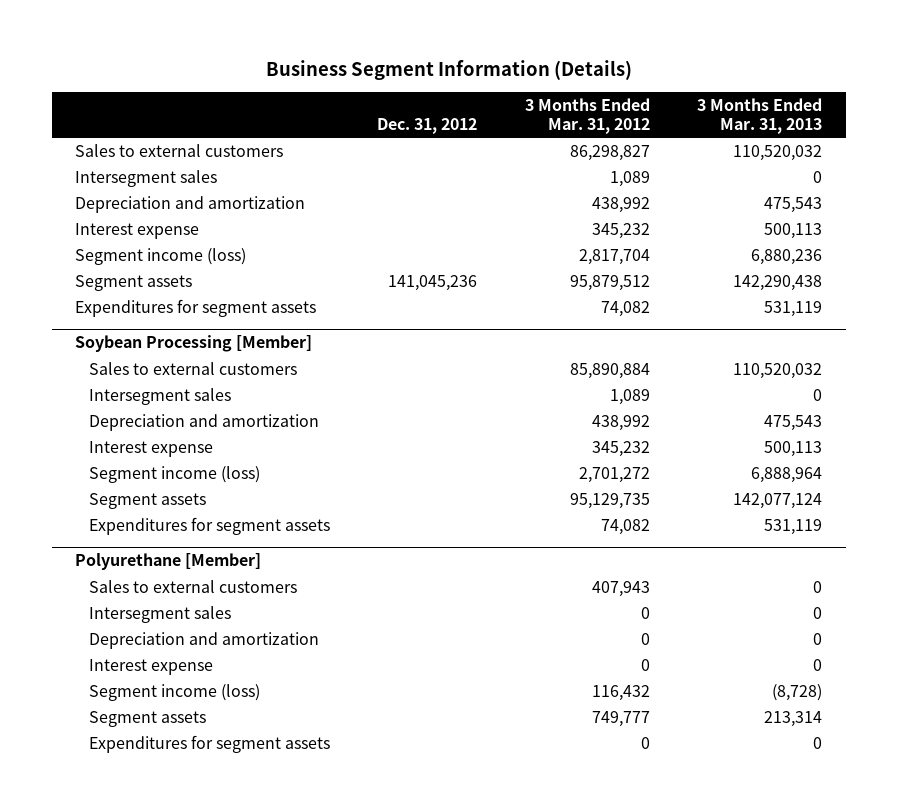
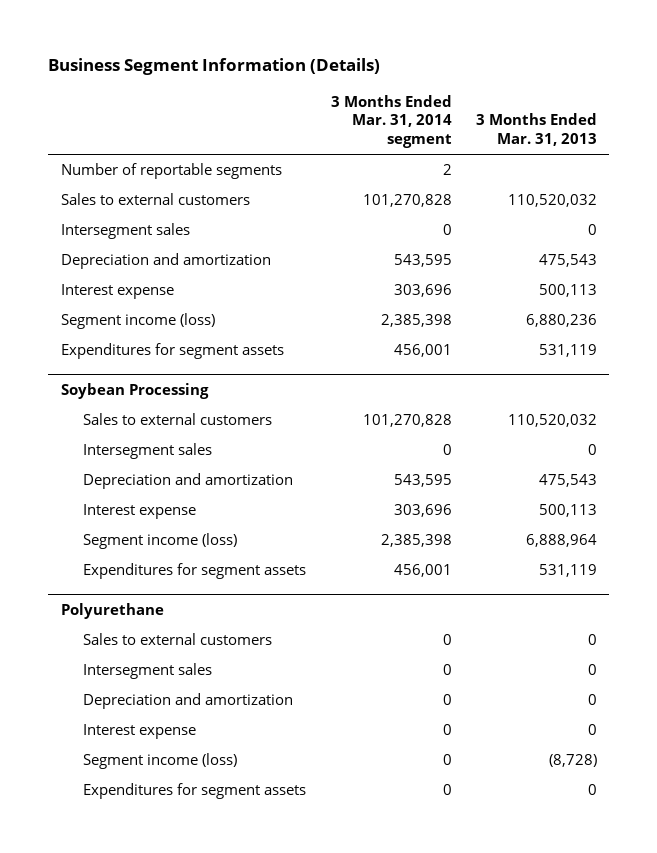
- | Dec. 31, 2012 | 3 Months Ended Mar. 31, 2012 | 3 Months Ended Mar. 31, 2013
+ | 3 Months Ended Mar. 31, 2014 segment | 3 Months Ended Mar. 31, 2013
+ Number of reportable segments | 2 |
- Segment assets | 141,045,236 | 95,879,512 | 142,290,438
- Soybean Processing [Member]
+ Soybean Processing
- Segment assets | | 95,129,735 | 142,077,124
- Polyurethane [Member]
+ Polyurethane
- Segment assets | | 749,777 | 213,314

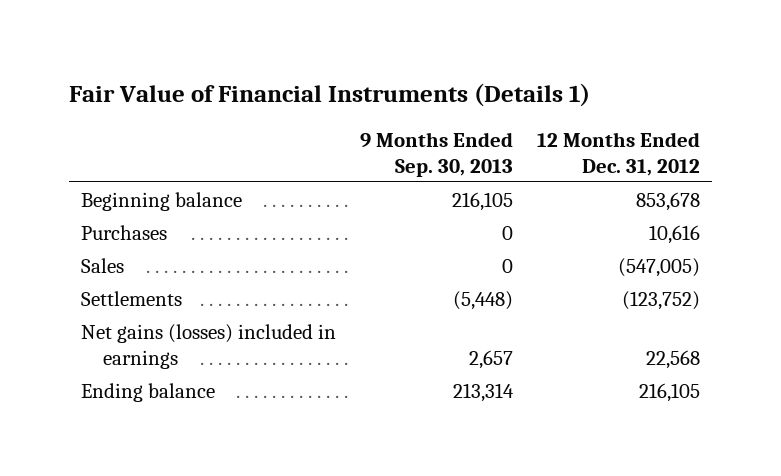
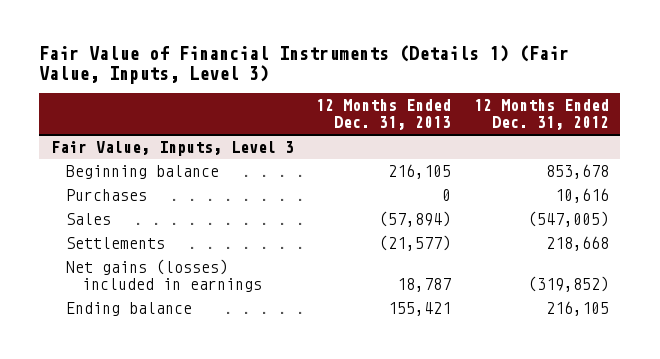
- Fair Value of Financial Instruments (Details 1)
+ Fair Value of Financial Instruments (Details 1) (Fair Value, Inputs, Level 3)
- | 9 Months Ended Sep. 30, 2013 | 12 Months Ended Dec. 31, 2012
+ | 12 Months Ended Dec. 31, 2013 | 12 Months Ended Dec. 31, 2012
+ Fair Value, Inputs, Level 3
- Settlements | (5,448) | (123,752)
- Net gains (losses) included in earnings | 2,657 | 22,568
+ Settlements | (21,577) | 218,668
+ Net gains (losses) included in earnings | 18,787 | (319,852)

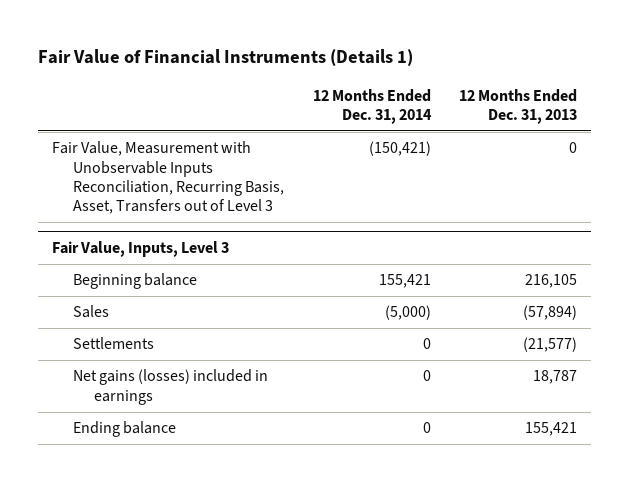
- Fair Value of Financial Instruments (Details 1) (Fair Value, Inputs, Level 3)
+ Fair Value of Financial Instruments (Details 1)
- | 12 Months Ended Dec. 31, 2013 | 12 Months Ended Dec. 31, 2012
+ | 12 Months Ended Dec. 31, 2014 | 12 Months Ended Dec. 31, 2013
+ Fair Value, Measurement with Unobservable Inputs Reconciliation, Recurring Basis, Asset, Transfers out of Level 3 | (150,421) | 0
@ Fair Value, Inputs, Level 3
- Purchases | 0 | 10,616

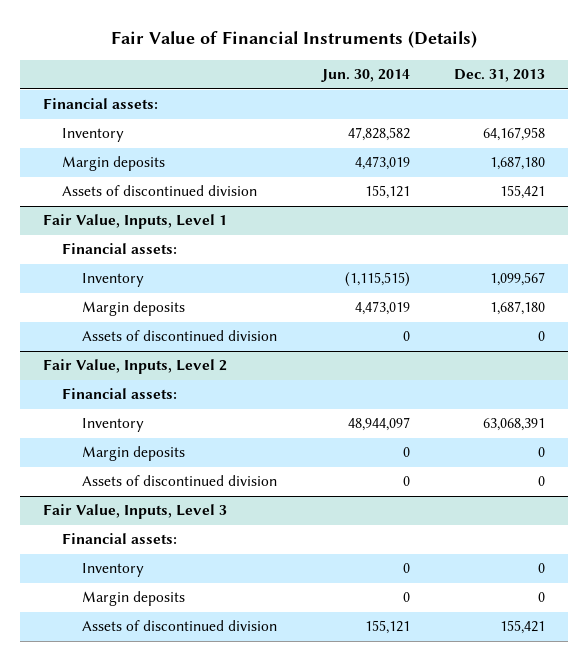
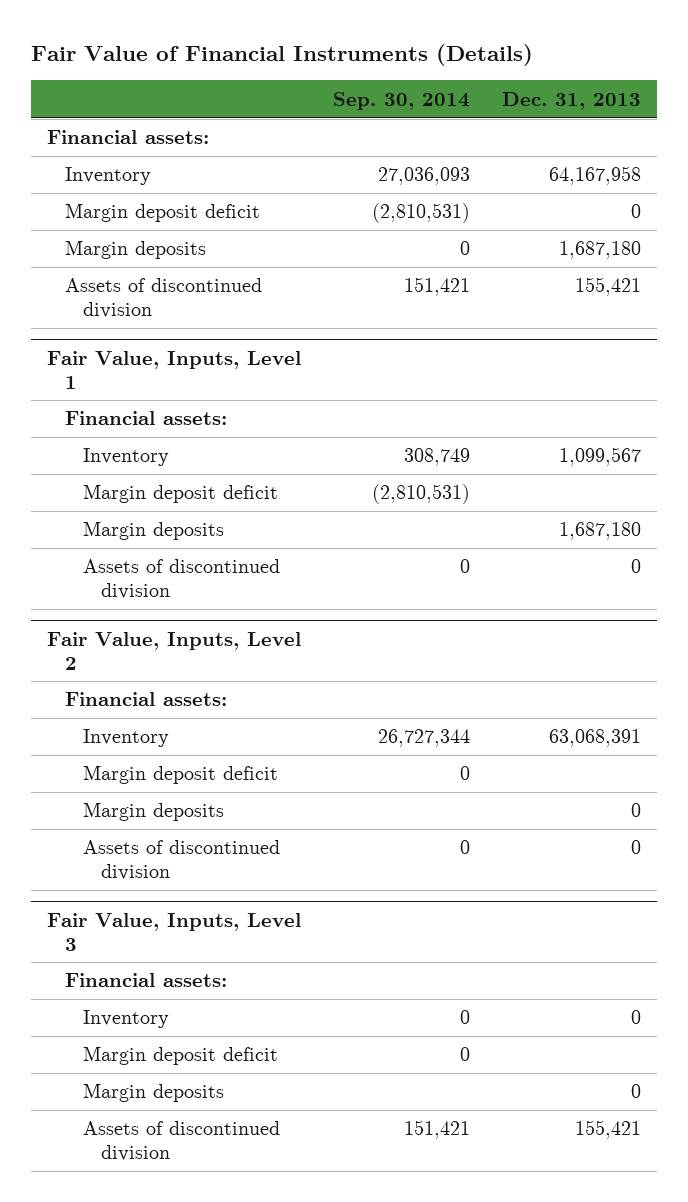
- | Jun. 30, 2014 | Dec. 31, 2013
+ | Sep. 30, 2014 | Dec. 31, 2013
+ Margin deposit deficit | (2,810,531) | 0
@ Fair Value, Inputs, Level 1
+ Margin deposit deficit | (2,810,531) |
@ Fair Value, Inputs, Level 2
+ Margin deposit deficit | 0 |
@ Fair Value, Inputs, Level 3
+ Margin deposit deficit | 0 |

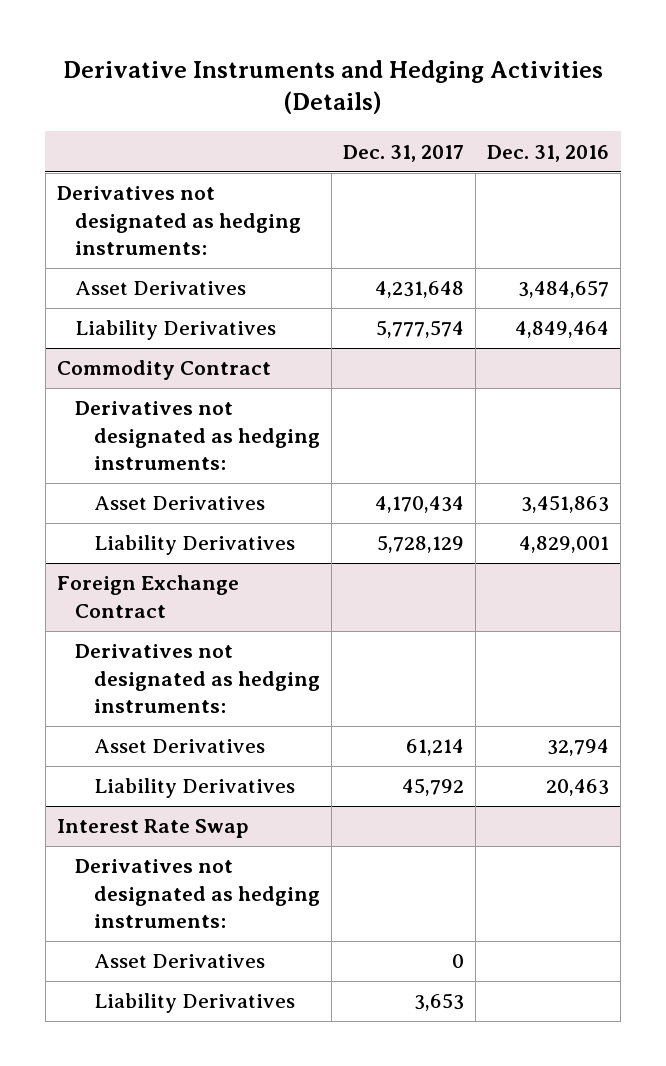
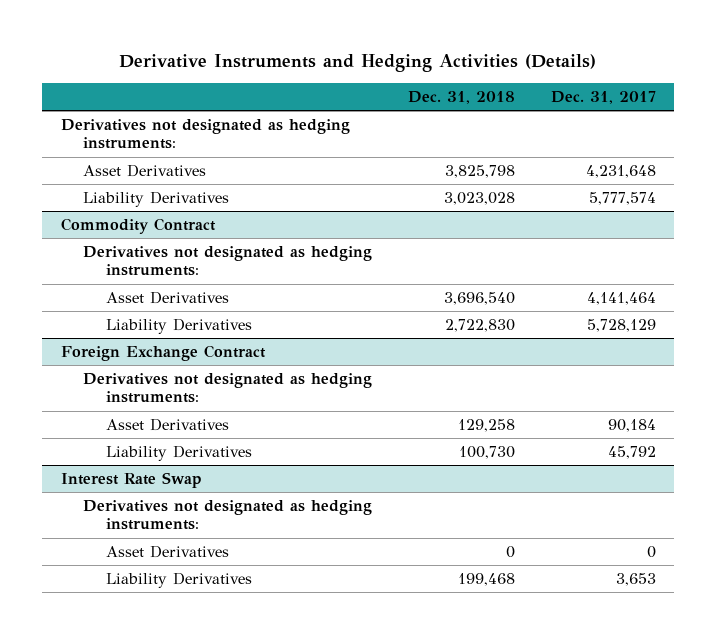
- | Dec. 31, 2017 | Dec. 31, 2016
+ | Dec. 31, 2018 | Dec. 31, 2017
@ Commodity Contract
- Asset Derivatives | 4,170,434 | 3,451,863
+ Asset Derivatives | 3,696,540 | 4,141,464
@ Foreign Exchange Contract
- Asset Derivatives | 61,214 | 32,794
+ Asset Derivatives | 129,258 | 90,184

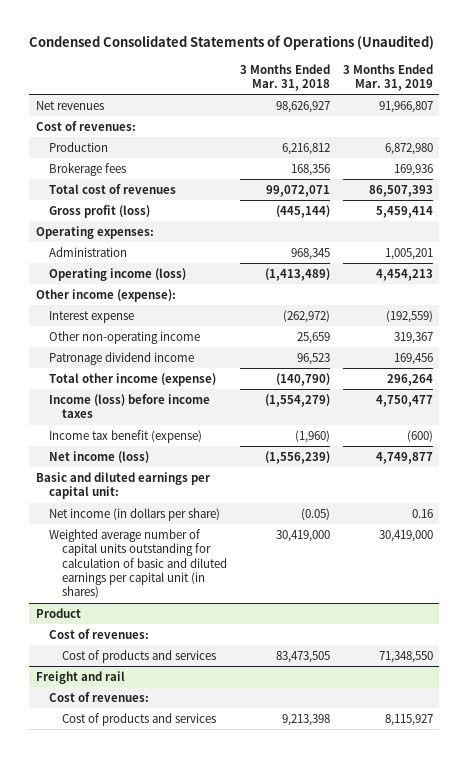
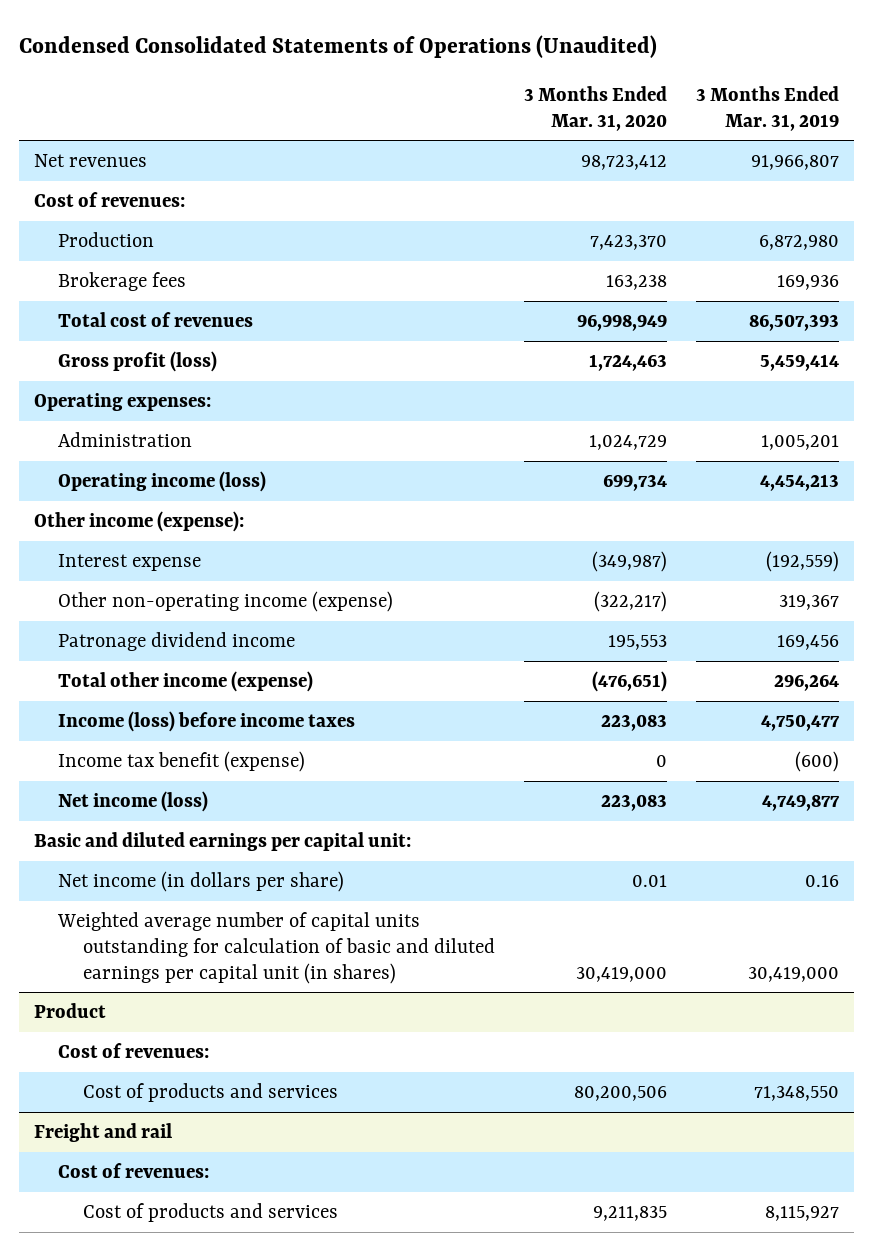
- | 3 Months Ended Mar. 31, 2018 | 3 Months Ended Mar. 31, 2019
+ | 3 Months Ended Mar. 31, 2020 | 3 Months Ended Mar. 31, 2019
- Other non-operating income | 25,659 | 319,367
+ Other non-operating income (expense) | (322,217) | 319,367

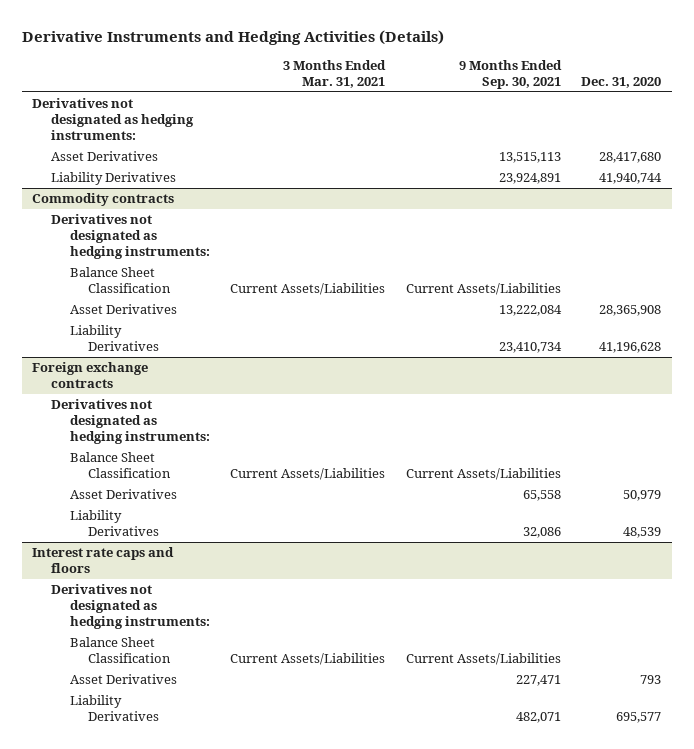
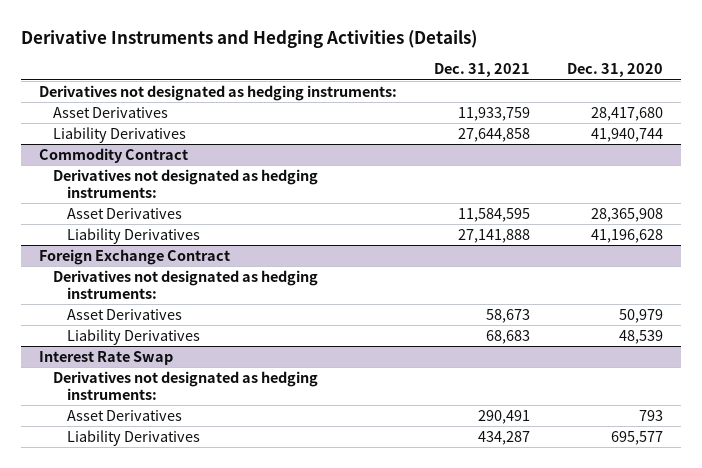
- | 3 Months Ended Mar. 31, 2021 | 9 Months Ended Sep. 30, 2021 | Dec. 31, 2020
+ | Dec. 31, 2021 | Dec. 31, 2020
- Commodity contracts
+ Commodity Contract
- Balance Sheet Classification | Current Assets/Liabilities | Current Assets/Liabilities |
- Foreign exchange contracts
+ Foreign Exchange Contract
- Balance Sheet Classification | Current Assets/Liabilities | Current Assets/Liabilities |
- Interest rate caps and floors
+ Interest Rate Swap
- Balance Sheet Classification | Current Assets/Liabilities | Current Assets/Liabilities |

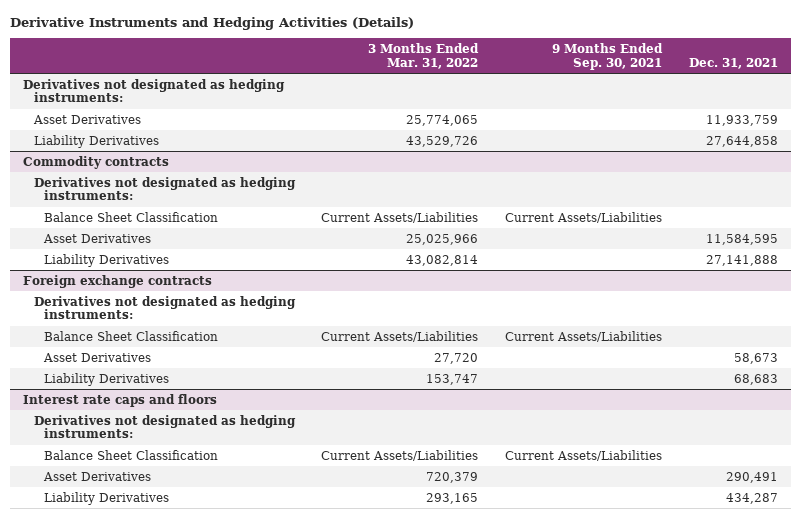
- | Dec. 31, 2021 | Dec. 31, 2020
+ | 3 Months Ended Mar. 31, 2022 | 9 Months Ended Sep. 30, 2021 | Dec. 31, 2021
- Commodity Contract
+ Commodity contracts
+ Balance Sheet Classification | Current Assets/Liabilities | Current Assets/Liabilities |
- Foreign Exchange Contract
+ Foreign exchange contracts
+ Balance Sheet Classification | Current Assets/Liabilities | Current Assets/Liabilities |
- Interest Rate Swap
+ Interest rate caps and floors
+ Balance Sheet Classification | Current Assets/Liabilities | Current Assets/Liabilities |

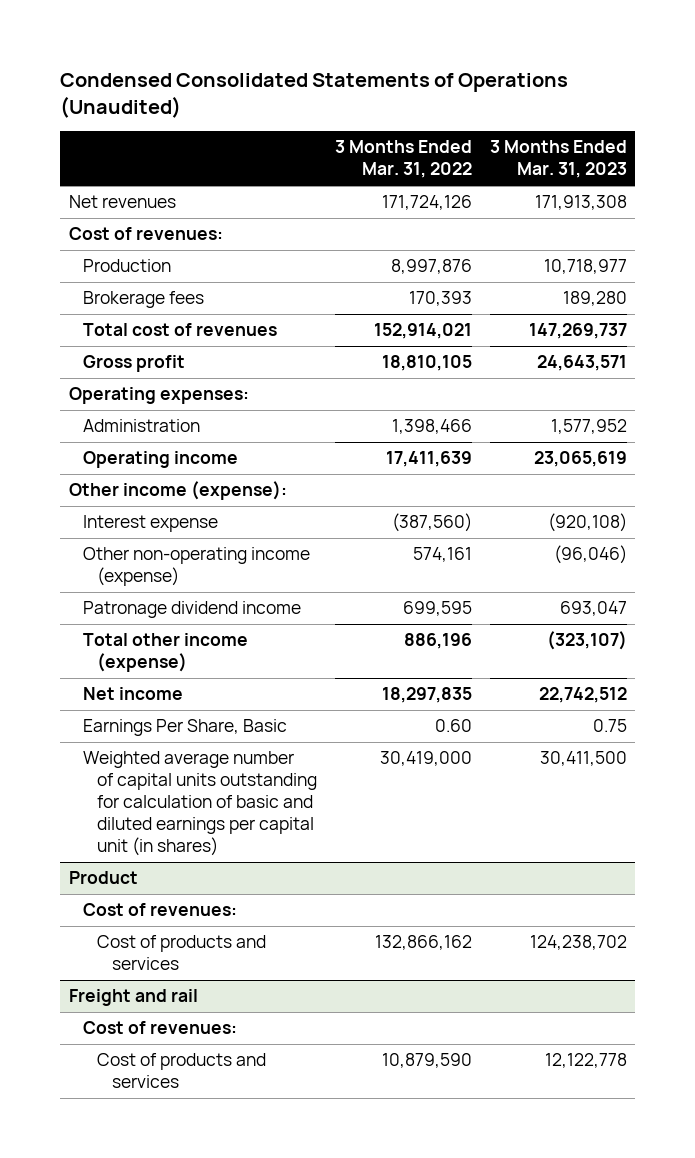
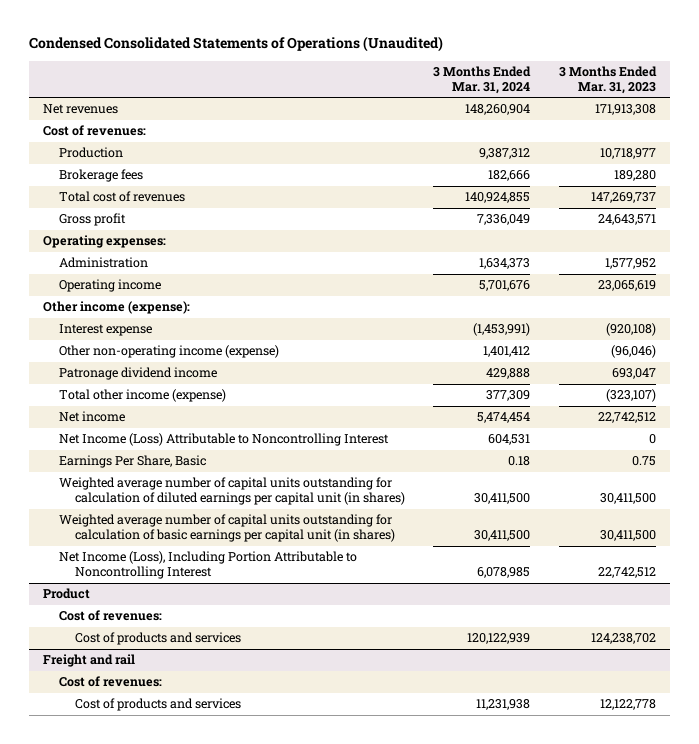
- | 3 Months Ended Mar. 31, 2022 | 3 Months Ended Mar. 31, 2023
+ | 3 Months Ended Mar. 31, 2024 | 3 Months Ended Mar. 31, 2023
+ Net Income (Loss) Attributable to Noncontrolling Interest | 604,531 | 0
- Weighted average number of capital units outstanding for calculation of basic and diluted earnings per capital unit (in shares) | 30,419,000 | 30,411,500
+ Weighted average number of capital units outstanding for calculation of diluted earnings per capital unit (in shares) | 30,411,500 | 30,411,500
+ Weighted average number of capital units outstanding for calculation of basic earnings per capital unit (in shares) | 30,411,500 | 30,411,500
+ Net Income (Loss), Including Portion Attributable to Noncontrolling Interest | 6,078,985 | 22,742,512

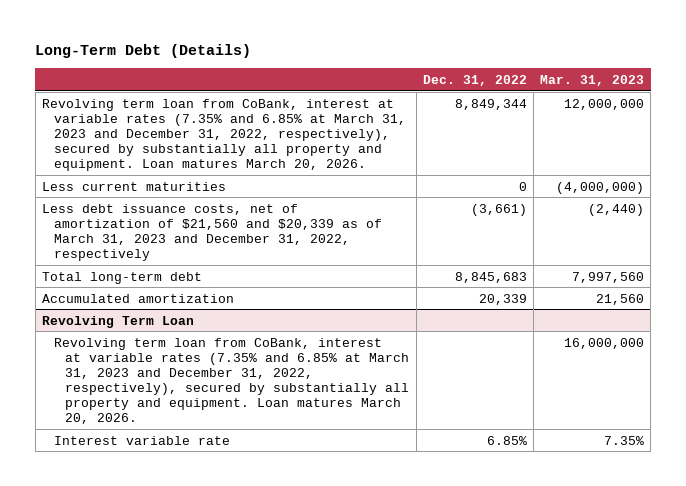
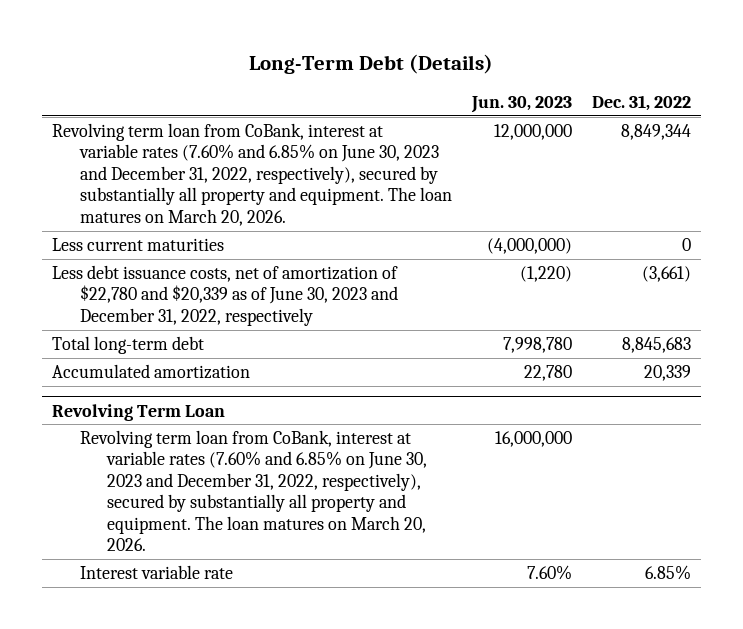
- | Dec. 31, 2022 | Mar. 31, 2023
+ | Jun. 30, 2023 | Dec. 31, 2022
- Revolving term loan from CoBank, interest at variable rates (7.35% and 6.85% at March 31, 2023 and December 31, 2022, respectively), secured by substantially all property and equipment. Loan matures March 20, 2026. | 8,849,344 | 12,000,000
+ Revolving term loan from CoBank, interest at variable rates (7.60% and 6.85% on June 30, 2023 and December 31, 2022, respectively), secured by substantially all property and equipment. The loan matures on March 20, 2026. | 12,000,000 | 8,849,344
- Less debt issuance costs, net of amortization of $21,560 and $20,339 as of March 31, 2023 and December 31, 2022, respectively | (3,661) | (2,440)
+ Less debt issuance costs, net of amortization of $22,780 and $20,339 as of June 30, 2023 and December 31, 2022, respectively | (1,220) | (3,661)
@ Revolving Term Loan
- Revolving term loan from CoBank, interest at variable rates (7.35% and 6.85% at March 31, 2023 and December 31, 2022, respectively), secured by substantially all property and equipment. Loan matures March 20, 2026. | | 16,000,000
+ Revolving term loan from CoBank, interest at variable rates (7.60% and 6.85% on June 30, 2023 and December 31, 2022, respectively), secured by substantially all property and equipment. The loan matures on March 20, 2026. | 16,000,000 |

